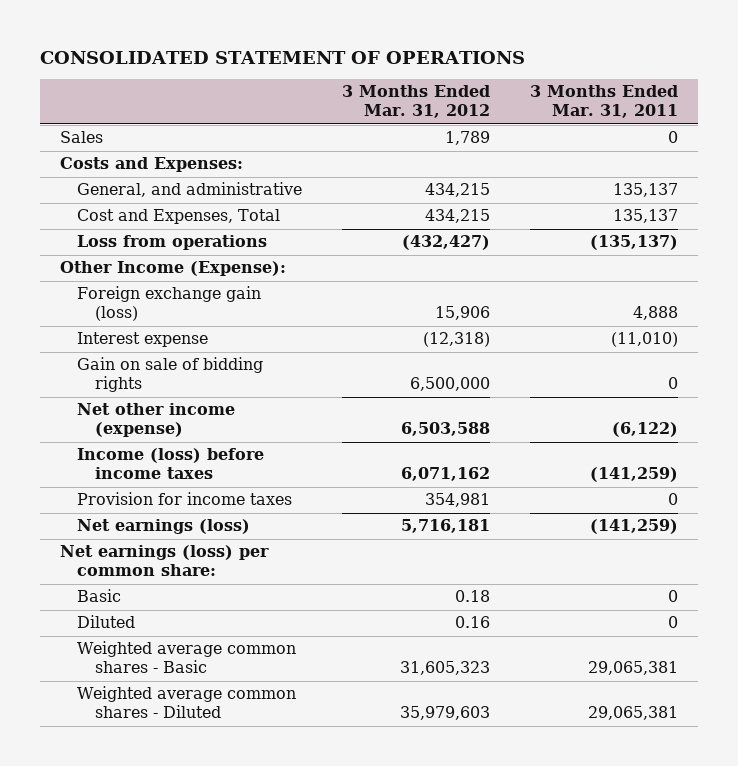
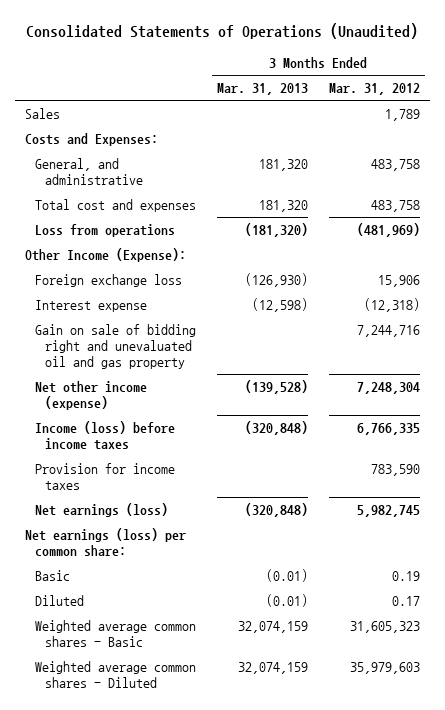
- CONSOLIDATED STATEMENT OF OPERATIONS
+ Consolidated Statements of Operations (Unaudited)
- | 3 Months Ended Mar. 31, 2012 | 3 Months Ended Mar. 31, 2011
+ | 3 Months Ended Mar. 31, 2013 | 3 Months Ended Mar. 31, 2012
- General, and administrative | 434,215 | 135,137
- Cost and Expenses, Total | 434,215 | 135,137
- Loss from operations | (432,427) | (135,137)
+ General, and administrative | 181,320 | 483,758
+ Total cost and expenses | 181,320 | 483,758
+ Loss from operations | (181,320) | (481,969)
- Foreign exchange gain (loss) | 15,906 | 4,888
+ Foreign exchange loss | (126,930) | 15,906
- Gain on sale of bidding rights | 6,500,000 | 0
- Net other income (expense) | 6,503,588 | (6,122)
- Income (loss) before income taxes | 6,071,162 | (141,259)
- Provision for income taxes | 354,981 | 0
- Net earnings (loss) | 5,716,181 | (141,259)
+ Gain on sale of bidding right and unevaluated oil and gas property | | 7,244,716
+ Net other income (expense) | (139,528) | 7,248,304
+ Income (loss) before income taxes | (320,848) | 6,766,335
+ Provision for income taxes | | 783,590
+ Net earnings (loss) | (320,848) | 5,982,745
- Basic | 0.18 | 0
- Diluted | 0.16 | 0
+ Basic | (0.01) | 0.19
+ Diluted | (0.01) | 0.17

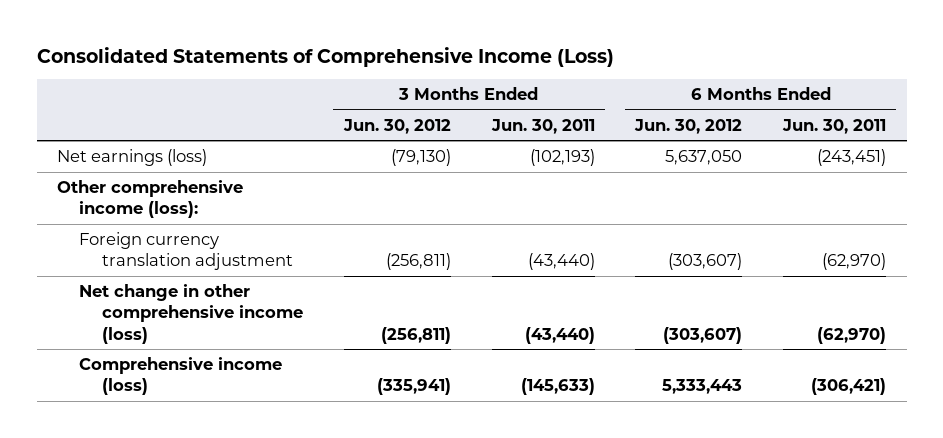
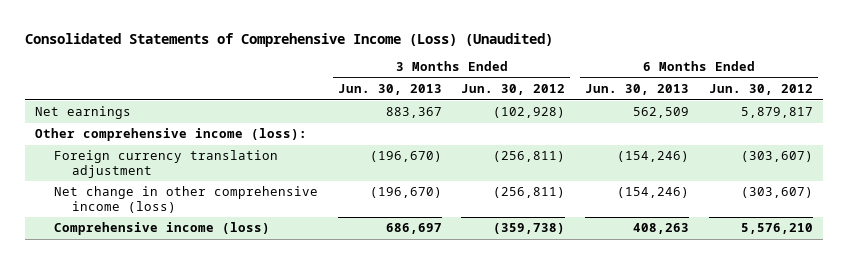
- Consolidated Statements of Comprehensive Income (Loss)
+ Consolidated Statements of Comprehensive Income (Loss) (Unaudited)
- | 3 Months Ended Jun. 30, 2012 | 3 Months Ended Jun. 30, 2011 | 6 Months Ended Jun. 30, 2012 | 6 Months Ended Jun. 30, 2011
+ | 3 Months Ended Jun. 30, 2013 | 3 Months Ended Jun. 30, 2012 | 6 Months Ended Jun. 30, 2013 | 6 Months Ended Jun. 30, 2012
- Net earnings (loss) | (79,130) | (102,193) | 5,637,050 | (243,451)
+ Net earnings | 883,367 | (102,928) | 562,509 | 5,879,817
- Comprehensive income (loss) | (335,941) | (145,633) | 5,333,443 | (306,421)
+ Comprehensive income (loss) | 686,697 | (359,738) | 408,263 | 5,576,210

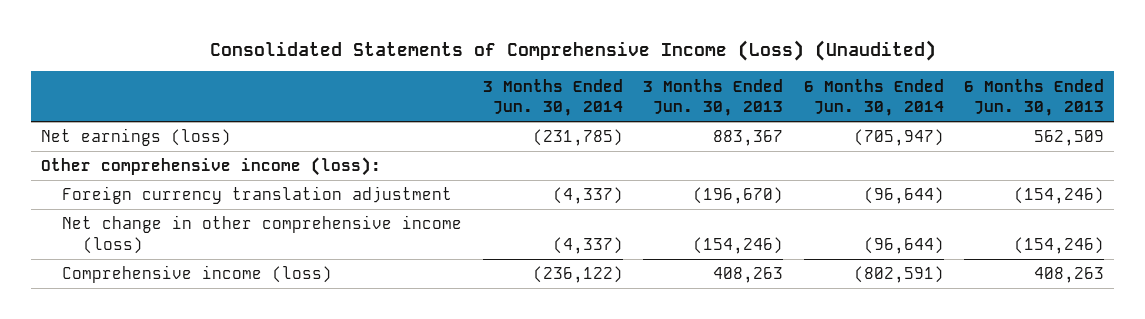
- | 3 Months Ended Jun. 30, 2013 | 3 Months Ended Jun. 30, 2012 | 6 Months Ended Jun. 30, 2013 | 6 Months Ended Jun. 30, 2012
+ | 3 Months Ended Jun. 30, 2014 | 3 Months Ended Jun. 30, 2013 | 6 Months Ended Jun. 30, 2014 | 6 Months Ended Jun. 30, 2013
- Net earnings | 883,367 | (102,928) | 562,509 | 5,879,817
+ Net earnings (loss) | (231,785) | 883,367 | (705,947) | 562,509
- Net change in other comprehensive income (loss) | (196,670) | (256,811) | (154,246) | (303,607)
- Comprehensive income (loss) | 686,697 | (359,738) | 408,263 | 5,576,210
+ Net change in other comprehensive income (loss) | (4,337) | (154,246) | (96,644) | (154,246)
+ Comprehensive income (loss) | (236,122) | 408,263 | (802,591) | 408,263

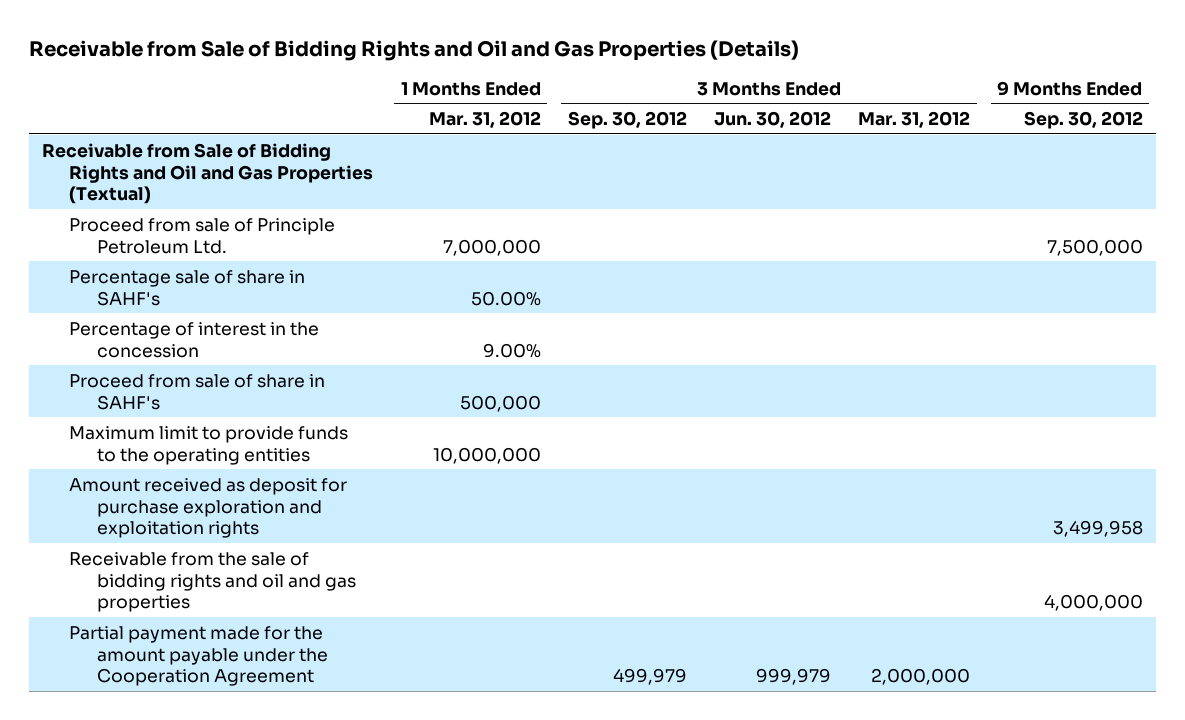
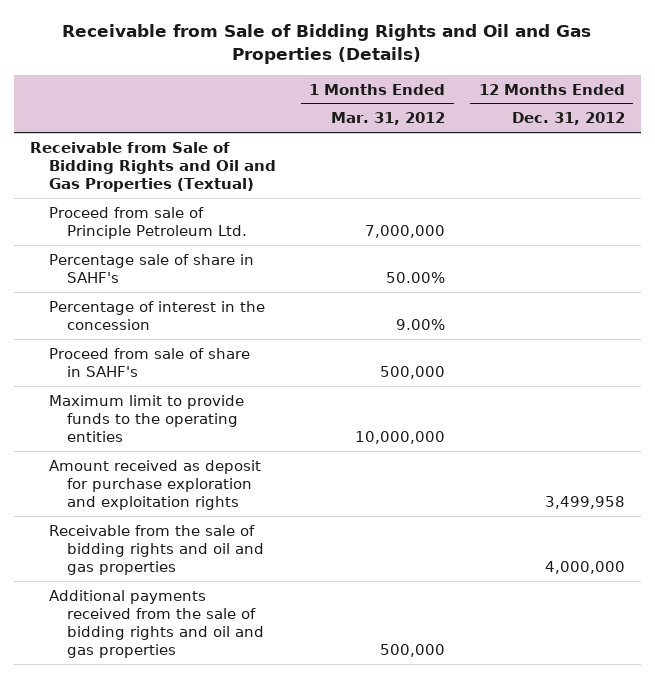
- | 1 Months Ended Mar. 31, 2012 | 3 Months Ended Sep. 30, 2012 | 3 Months Ended Jun. 30, 2012 | 3 Months Ended Mar. 31, 2012 | 9 Months Ended Sep. 30, 2012
+ | 1 Months Ended Mar. 31, 2012 | 12 Months Ended Dec. 31, 2012
- Partial payment made for the amount payable under the Cooperation Agreement | | 499,979 | 999,979 | 2,000,000 |
+ Additional payments received from the sale of bidding rights and oil and gas properties | 500,000 |

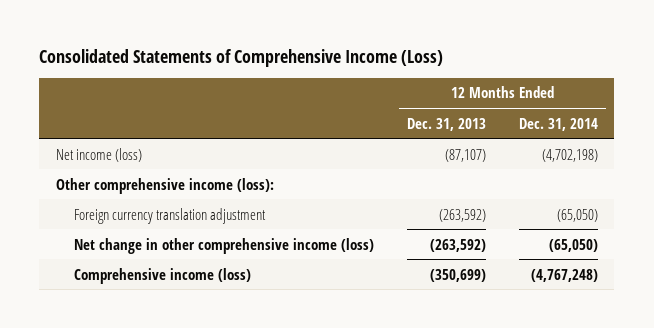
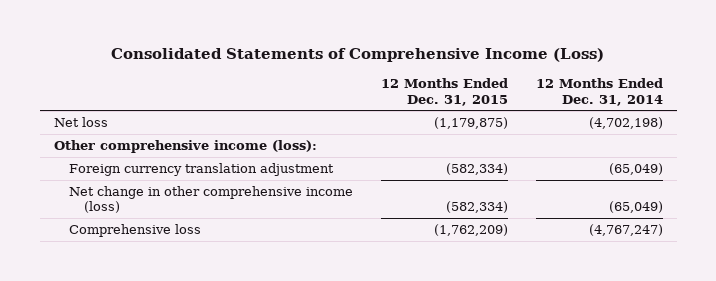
- | 12 Months Ended Dec. 31, 2013 | 12 Months Ended Dec. 31, 2014
+ | 12 Months Ended Dec. 31, 2015 | 12 Months Ended Dec. 31, 2014
- Net income (loss) | (87,107) | (4,702,198)
+ Net loss | (1,179,875) | (4,702,198)
- Foreign currency translation adjustment | (263,592) | (65,050)
- Net change in other comprehensive income (loss) | (263,592) | (65,050)
- Comprehensive income (loss) | (350,699) | (4,767,248)
+ Foreign currency translation adjustment | (582,334) | (65,049)
+ Net change in other comprehensive income (loss) | (582,334) | (65,049)
+ Comprehensive loss | (1,762,209) | (4,767,247)

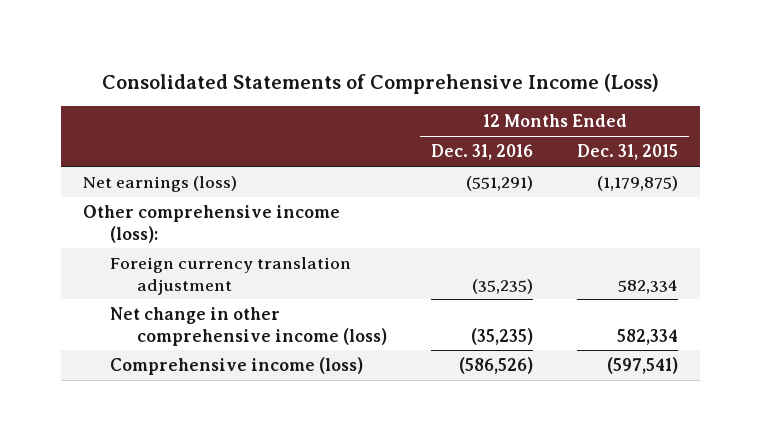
- | 12 Months Ended Dec. 31, 2015 | 12 Months Ended Dec. 31, 2014
+ | 12 Months Ended Dec. 31, 2016 | 12 Months Ended Dec. 31, 2015
- Net loss | (1,179,875) | (4,702,198)
+ Net earnings (loss) | (551,291) | (1,179,875)
- Foreign currency translation adjustment | (582,334) | (65,049)
- Net change in other comprehensive income (loss) | (582,334) | (65,049)
- Comprehensive loss | (1,762,209) | (4,767,247)
+ Foreign currency translation adjustment | (35,235) | 582,334
+ Net change in other comprehensive income (loss) | (35,235) | 582,334
+ Comprehensive income (loss) | (586,526) | (597,541)

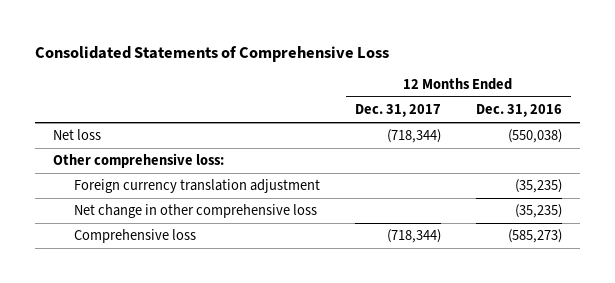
- Consolidated Statements of Comprehensive Income (Loss)
+ Consolidated Statements of Comprehensive Loss
- | 12 Months Ended Dec. 31, 2016 | 12 Months Ended Dec. 31, 2015
+ | 12 Months Ended Dec. 31, 2017 | 12 Months Ended Dec. 31, 2016
- Net earnings (loss) | (551,291) | (1,179,875)
- Other comprehensive income (loss):
+ Net loss | (718,344) | (550,038)
+ Other comprehensive loss:
- Net change in other comprehensive income (loss) | (35,235) | 582,334
- Comprehensive income (loss) | (586,526) | (597,541)
+ Net change in other comprehensive loss | | (35,235)
+ Comprehensive loss | (718,344) | (585,273)

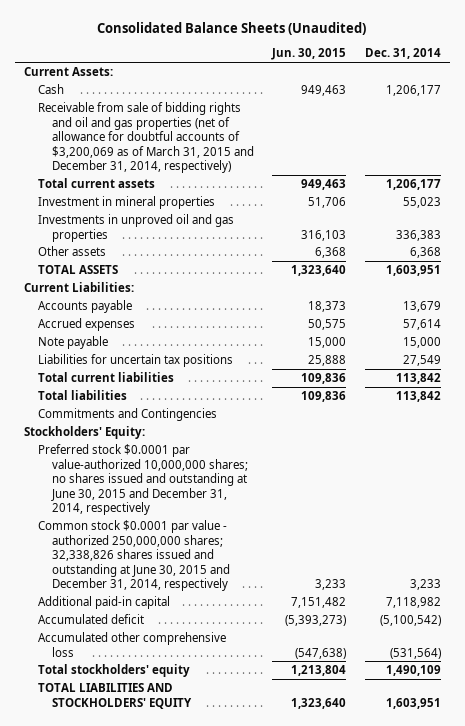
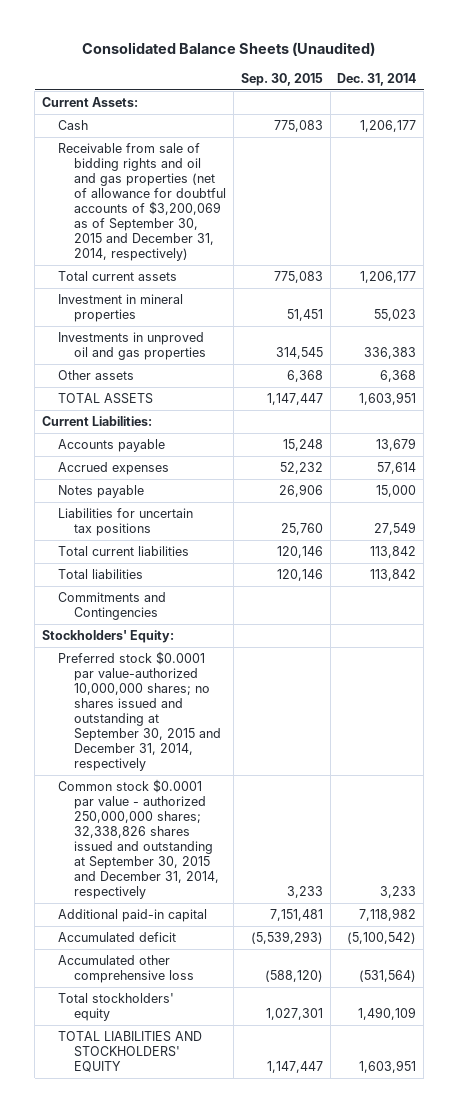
- | Jun. 30, 2015 | Dec. 31, 2014
+ | Sep. 30, 2015 | Dec. 31, 2014
- Receivable from sale of bidding rights and oil and gas properties (net of allowance for doubtful accounts of $3,200,069 as of March 31, 2015 and December 31, 2014, respectively)
+ Receivable from sale of bidding rights and oil and gas properties (net of allowance for doubtful accounts of $3,200,069 as of September 30, 2015 and December 31, 2014, respectively)
- Note payable | 15,000 | 15,000
+ Notes payable | 26,906 | 15,000
- Preferred stock $0.0001 par value-authorized 10,000,000 shares; no shares issued and outstanding at June 30, 2015 and December 31, 2014, respectively
- Common stock $0.0001 par value - authorized 250,000,000 shares; 32,338,826 shares issued and outstanding at June 30, 2015 and December 31, 2014, respectively | 3,233 | 3,233
+ Preferred stock $0.0001 par value-authorized 10,000,000 shares; no shares issued and outstanding at September 30, 2015 and December 31, 2014, respectively
+ Common stock $0.0001 par value - authorized 250,000,000 shares; 32,338,826 shares issued and outstanding at September 30, 2015 and December 31, 2014, respectively | 3,233 | 3,233

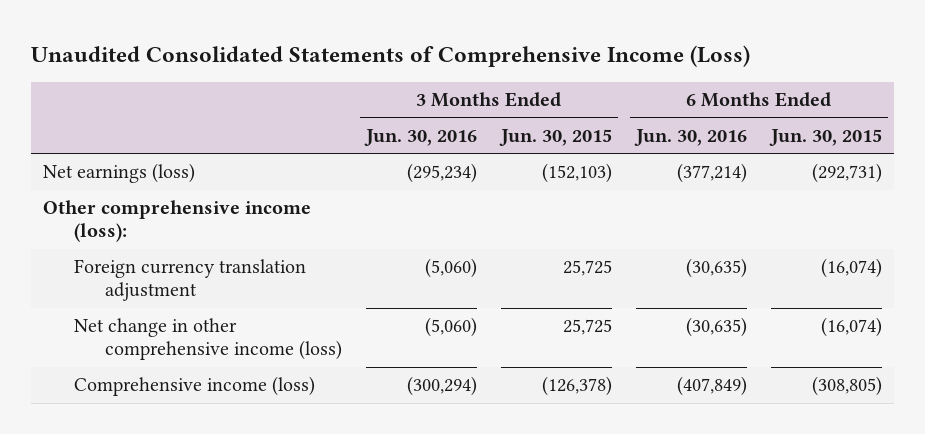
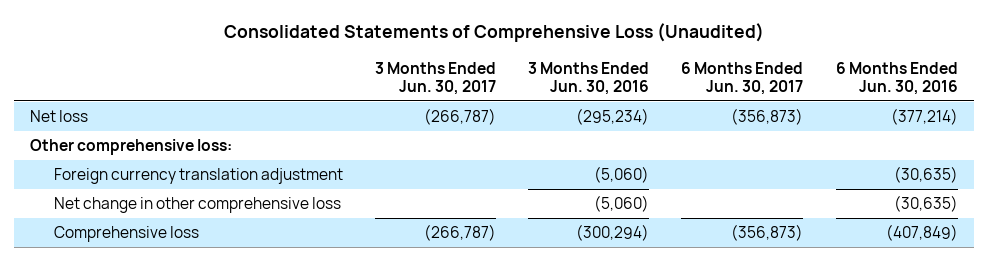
- Unaudited Consolidated Statements of Comprehensive Income (Loss)
+ Consolidated Statements of Comprehensive Loss (Unaudited)
- | 3 Months Ended Jun. 30, 2016 | 3 Months Ended Jun. 30, 2015 | 6 Months Ended Jun. 30, 2016 | 6 Months Ended Jun. 30, 2015
+ | 3 Months Ended Jun. 30, 2017 | 3 Months Ended Jun. 30, 2016 | 6 Months Ended Jun. 30, 2017 | 6 Months Ended Jun. 30, 2016
- Net earnings (loss) | (295,234) | (152,103) | (377,214) | (292,731)
- Other comprehensive income (loss):
+ Net loss | (266,787) | (295,234) | (356,873) | (377,214)
+ Other comprehensive loss:
- Net change in other comprehensive income (loss) | (5,060) | 25,725 | (30,635) | (16,074)
- Comprehensive income (loss) | (300,294) | (126,378) | (407,849) | (308,805)
+ Net change in other comprehensive loss | | (5,060) | | (30,635)
+ Comprehensive loss | (266,787) | (300,294) | (356,873) | (407,849)

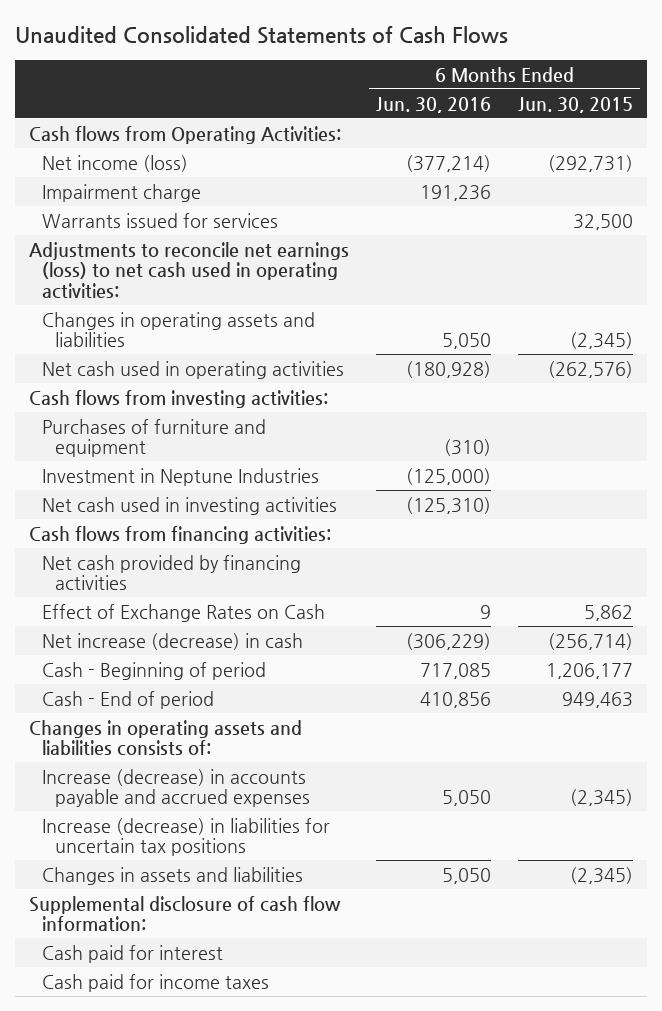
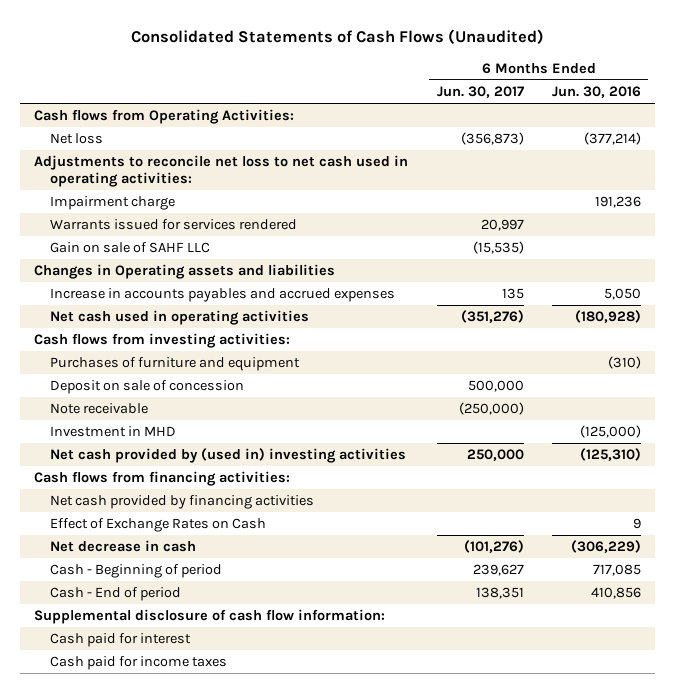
- Unaudited Consolidated Statements of Cash Flows
+ Consolidated Statements of Cash Flows (Unaudited)
- | 6 Months Ended Jun. 30, 2016 | 6 Months Ended Jun. 30, 2015
+ | 6 Months Ended Jun. 30, 2017 | 6 Months Ended Jun. 30, 2016
- Net income (loss) | (377,214) | (292,731)
+ Net loss | (356,873) | (377,214)
+ Adjustments to reconcile net loss to net cash used in operating activities:
- Warrants issued for services | | 32,500
- Adjustments to reconcile net earnings (loss) to net cash used in operating activities:
- Changes in operating assets and liabilities | 5,050 | (2,345)
+ Warrants issued for services rendered | 20,997 |
+ Gain on sale of SAHF LLC | (15,535) |
+ Changes in Operating assets and liabilities
+ Increase in accounts payables and accrued expenses | 135 | 5,050
- Investment in Neptune Industries | (125,000) |
- Net cash used in investing activities | (125,310) |
+ Deposit on sale of concession | 500,000 |
+ Note receivable | (250,000) |
+ Investment in MHD | | (125,000)
+ Net cash provided by (used in) investing activities | 250,000 | (125,310)
- Net increase (decrease) in cash | (306,229) | (256,714)
+ Net decrease in cash | (101,276) | (306,229)
- Changes in operating assets and liabilities consists of:
- Increase (decrease) in accounts payable and accrued expenses | 5,050 | (2,345)
- Increase (decrease) in liabilities for uncertain tax positions
- Changes in assets and liabilities | 5,050 | (2,345)

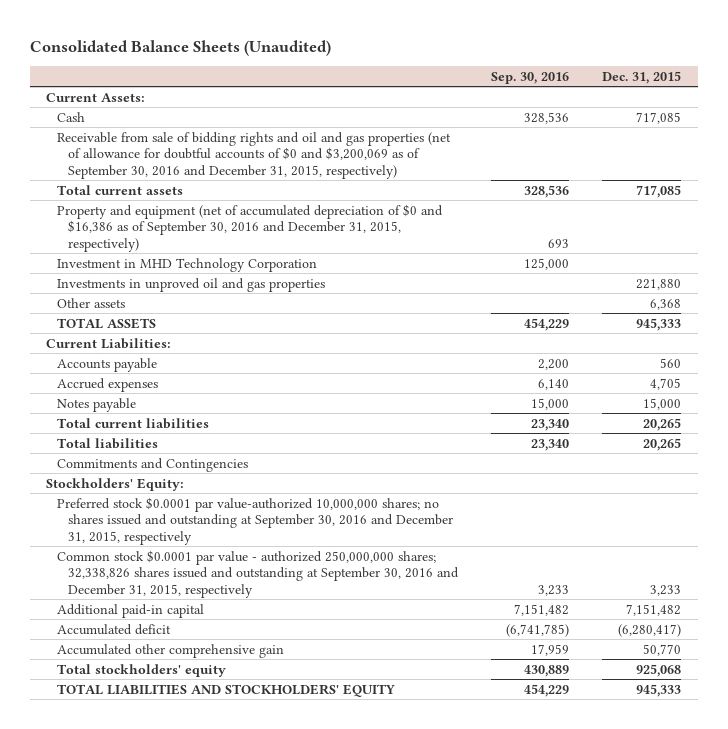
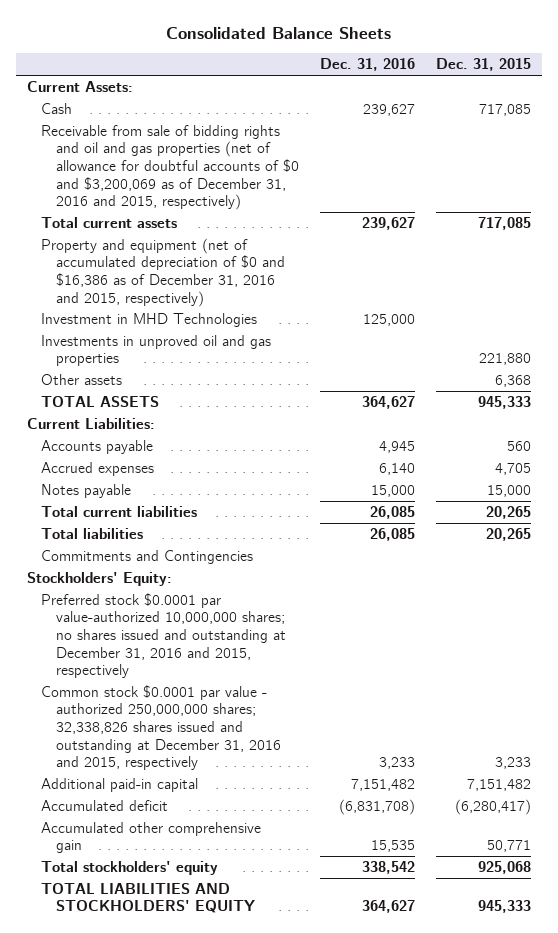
- Consolidated Balance Sheets (Unaudited)
+ Consolidated Balance Sheets
- | Sep. 30, 2016 | Dec. 31, 2015
+ | Dec. 31, 2016 | Dec. 31, 2015
- Receivable from sale of bidding rights and oil and gas properties (net of allowance for doubtful accounts of $0 and $3,200,069 as of September 30, 2016 and December 31, 2015, respectively)
+ Receivable from sale of bidding rights and oil and gas properties (net of allowance for doubtful accounts of $0 and $3,200,069 as of December 31, 2016 and 2015, respectively)
- Property and equipment (net of accumulated depreciation of $0 and $16,386 as of September 30, 2016 and December 31, 2015, respectively) | 693 |
- Investment in MHD Technology Corporation | 125,000 |
+ Property and equipment (net of accumulated depreciation of $0 and $16,386 as of December 31, 2016 and 2015, respectively)
+ Investment in MHD Technologies | 125,000 |
- Preferred stock $0.0001 par value-authorized 10,000,000 shares; no shares issued and outstanding at September 30, 2016 and December 31, 2015, respectively
- Common stock $0.0001 par value - authorized 250,000,000 shares; 32,338,826 shares issued and outstanding at September 30, 2016 and December 31, 2015, respectively | 3,233 | 3,233
+ Preferred stock $0.0001 par value-authorized 10,000,000 shares; no shares issued and outstanding at December 31, 2016 and 2015, respectively
+ Common stock $0.0001 par value - authorized 250,000,000 shares; 32,338,826 shares issued and outstanding at December 31, 2016 and 2015, respectively | 3,233 | 3,233
- Accumulated other comprehensive gain | 17,959 | 50,770
+ Accumulated other comprehensive gain | 15,535 | 50,771

